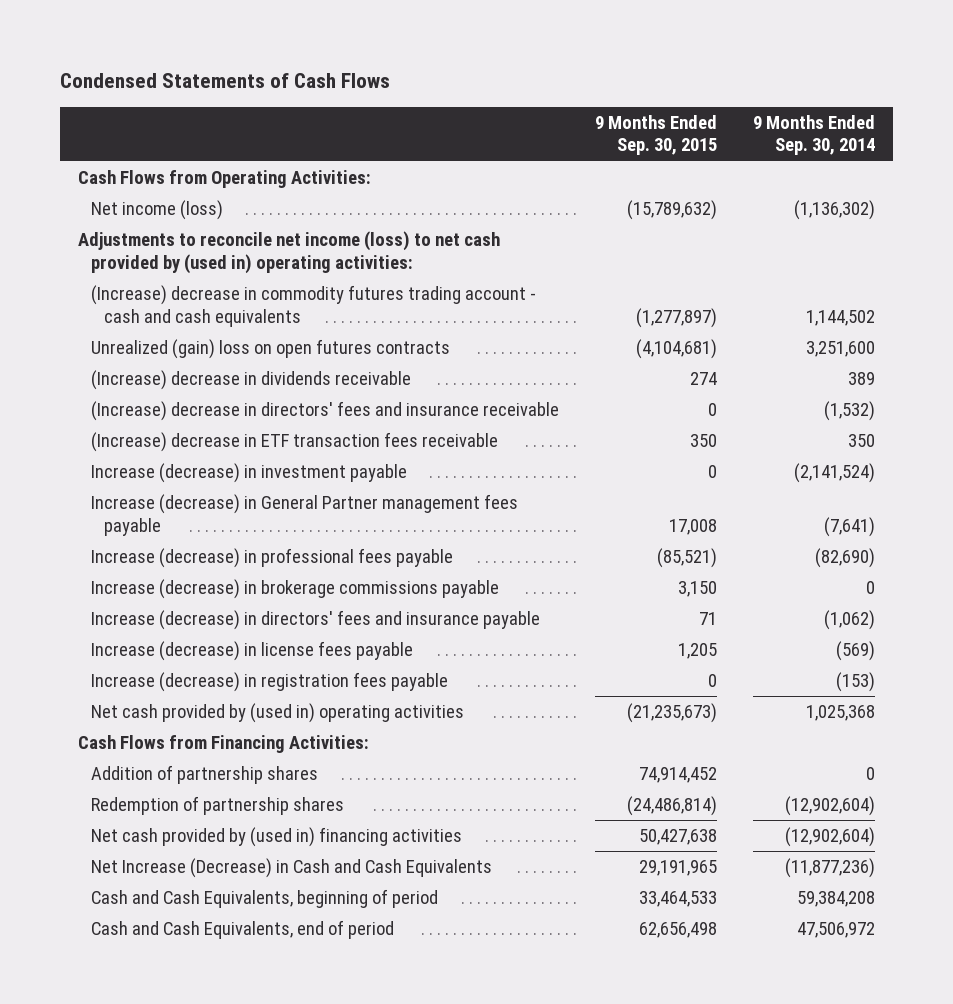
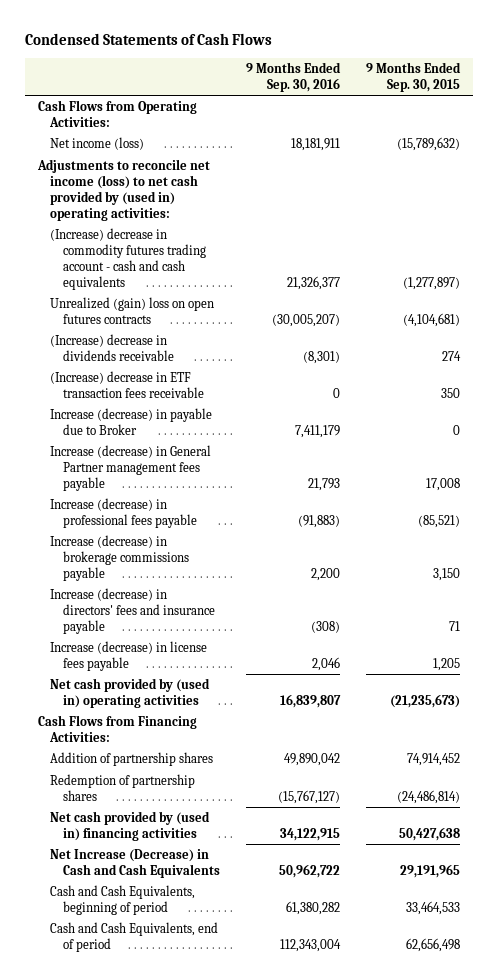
- | 9 Months Ended Sep. 30, 2015 | 9 Months Ended Sep. 30, 2014
+ | 9 Months Ended Sep. 30, 2016 | 9 Months Ended Sep. 30, 2015
- (Increase) decrease in directors' fees and insurance receivable | 0 | (1,532)
- Increase (decrease) in investment payable | 0 | (2,141,524)
+ Increase (decrease) in payable due to Broker | 7,411,179 | 0
- Increase (decrease) in registration fees payable | 0 | (153)

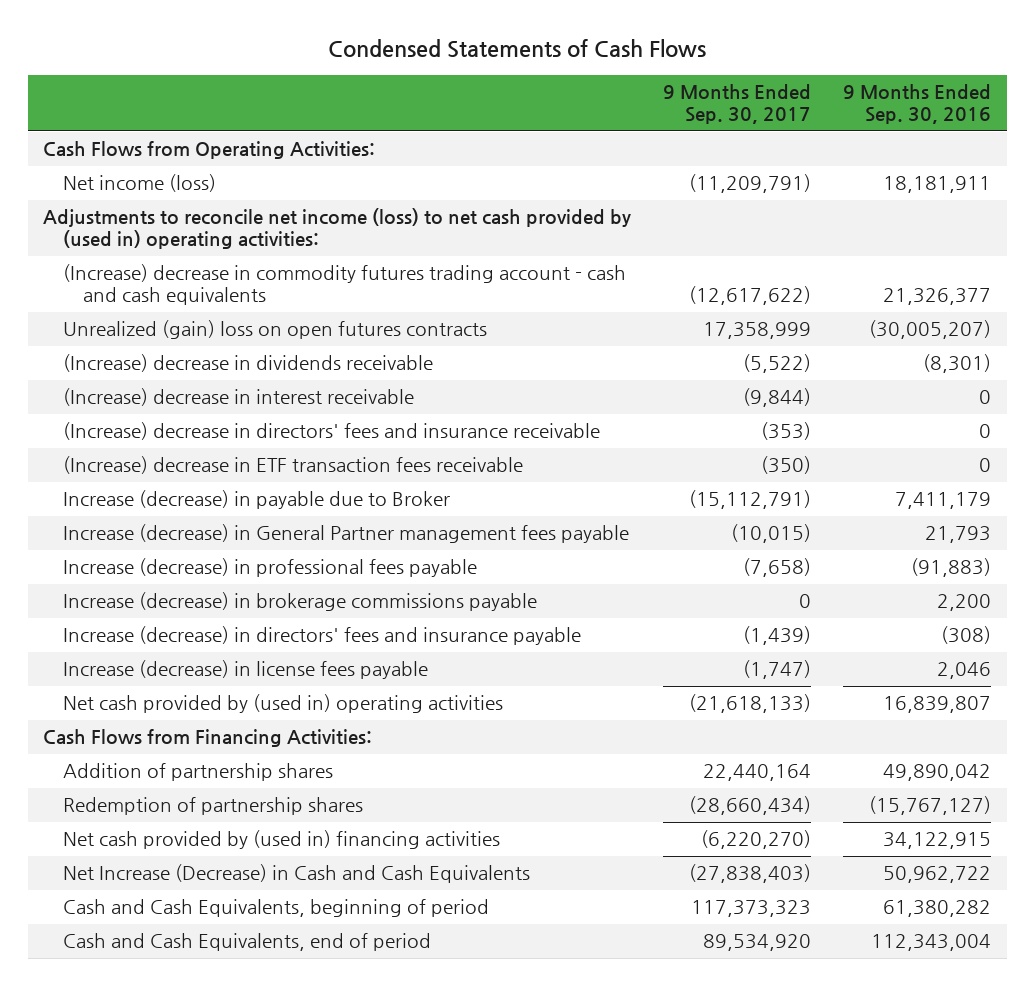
- | 9 Months Ended Sep. 30, 2016 | 9 Months Ended Sep. 30, 2015
+ | 9 Months Ended Sep. 30, 2017 | 9 Months Ended Sep. 30, 2016
+ (Increase) decrease in interest receivable | (9,844) | 0
+ (Increase) decrease in directors' fees and insurance receivable | (353) | 0

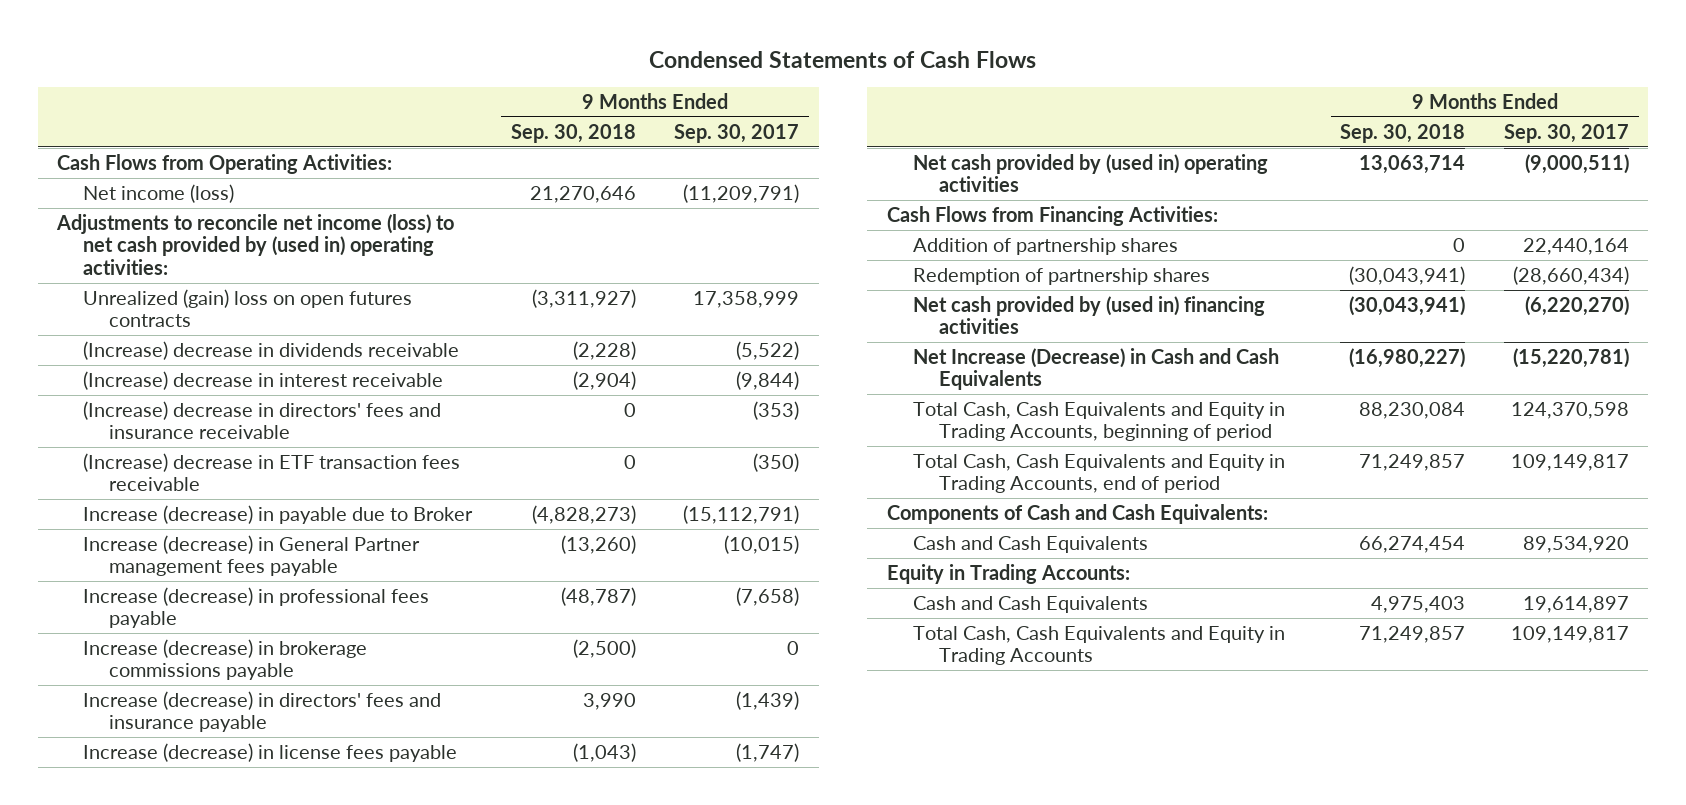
- | 9 Months Ended Sep. 30, 2017 | 9 Months Ended Sep. 30, 2016
+ | 9 Months Ended Sep. 30, 2018 | 9 Months Ended Sep. 30, 2017
- (Increase) decrease in commodity futures trading account - cash and cash equivalents | (12,617,622) | 21,326,377
- Net cash provided by (used in) operating activities | (21,618,133) | 16,839,807
+ Net cash provided by (used in) operating activities | 13,063,714 | (9,000,511)
- Net Increase (Decrease) in Cash and Cash Equivalents | (27,838,403) | 50,962,722
- Cash and Cash Equivalents, beginning of period | 117,373,323 | 61,380,282
- Cash and Cash Equivalents, end of period | 89,534,920 | 112,343,004
+ Net Increase (Decrease) in Cash and Cash Equivalents | (16,980,227) | (15,220,781)
+ Total Cash, Cash Equivalents and Equity in Trading Accounts, beginning of period | 88,230,084 | 124,370,598
+ Total Cash, Cash Equivalents and Equity in Trading Accounts, end of period | 71,249,857 | 109,149,817
+ Components of Cash and Cash Equivalents:
+ Cash and Cash Equivalents | 66,274,454 | 89,534,920
+ Equity in Trading Accounts:
+ Cash and Cash Equivalents | 4,975,403 | 19,614,897
+ Total Cash, Cash Equivalents and Equity in Trading Accounts | 71,249,857 | 109,149,817

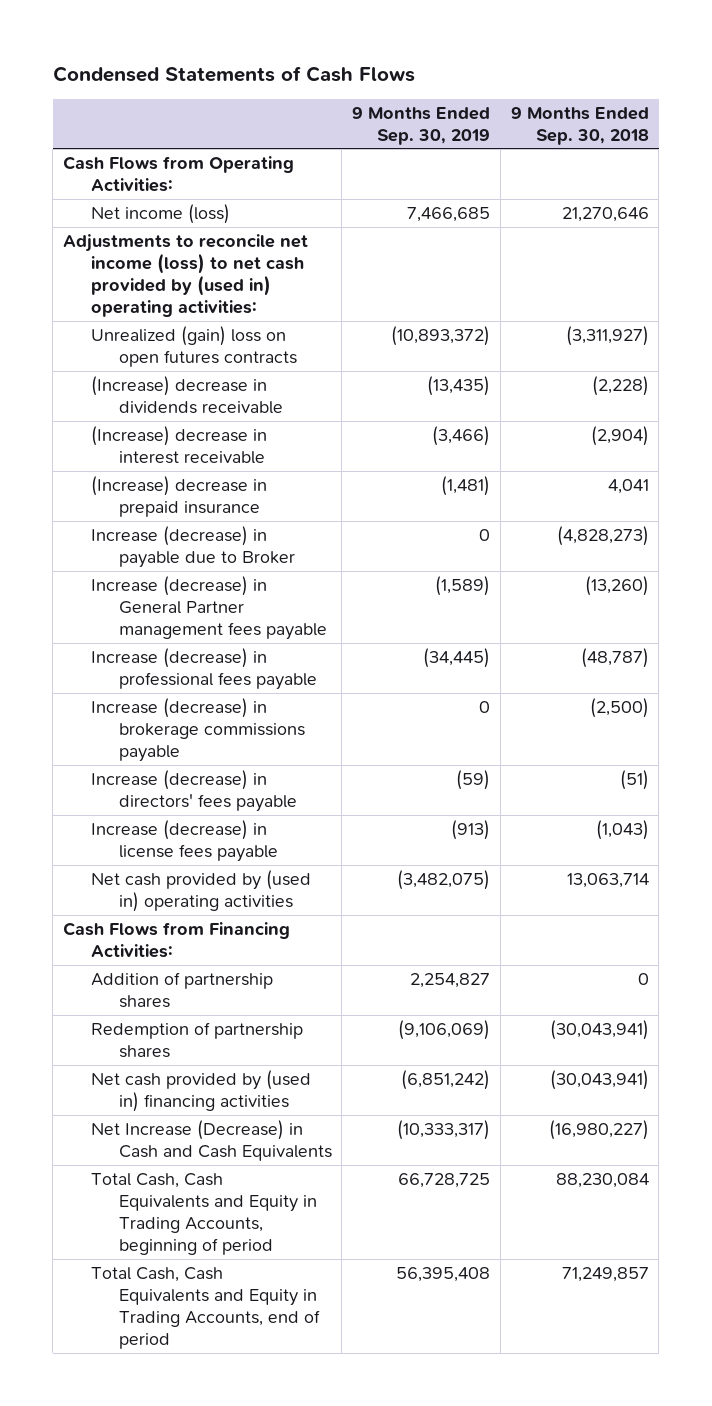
- | 9 Months Ended Sep. 30, 2018 | 9 Months Ended Sep. 30, 2017
+ | 9 Months Ended Sep. 30, 2019 | 9 Months Ended Sep. 30, 2018
- (Increase) decrease in directors' fees and insurance receivable | 0 | (353)
- (Increase) decrease in ETF transaction fees receivable | 0 | (350)
+ (Increase) decrease in prepaid insurance | (1,481) | 4,041
- Increase (decrease) in directors' fees and insurance payable | 3,990 | (1,439)
+ Increase (decrease) in directors' fees payable | (59) | (51)
- Components of Cash and Cash Equivalents:
- Cash and Cash Equivalents | 66,274,454 | 89,534,920
- Equity in Trading Accounts:
- Cash and Cash Equivalents | 4,975,403 | 19,614,897
- Total Cash, Cash Equivalents and Equity in Trading Accounts | 71,249,857 | 109,149,817

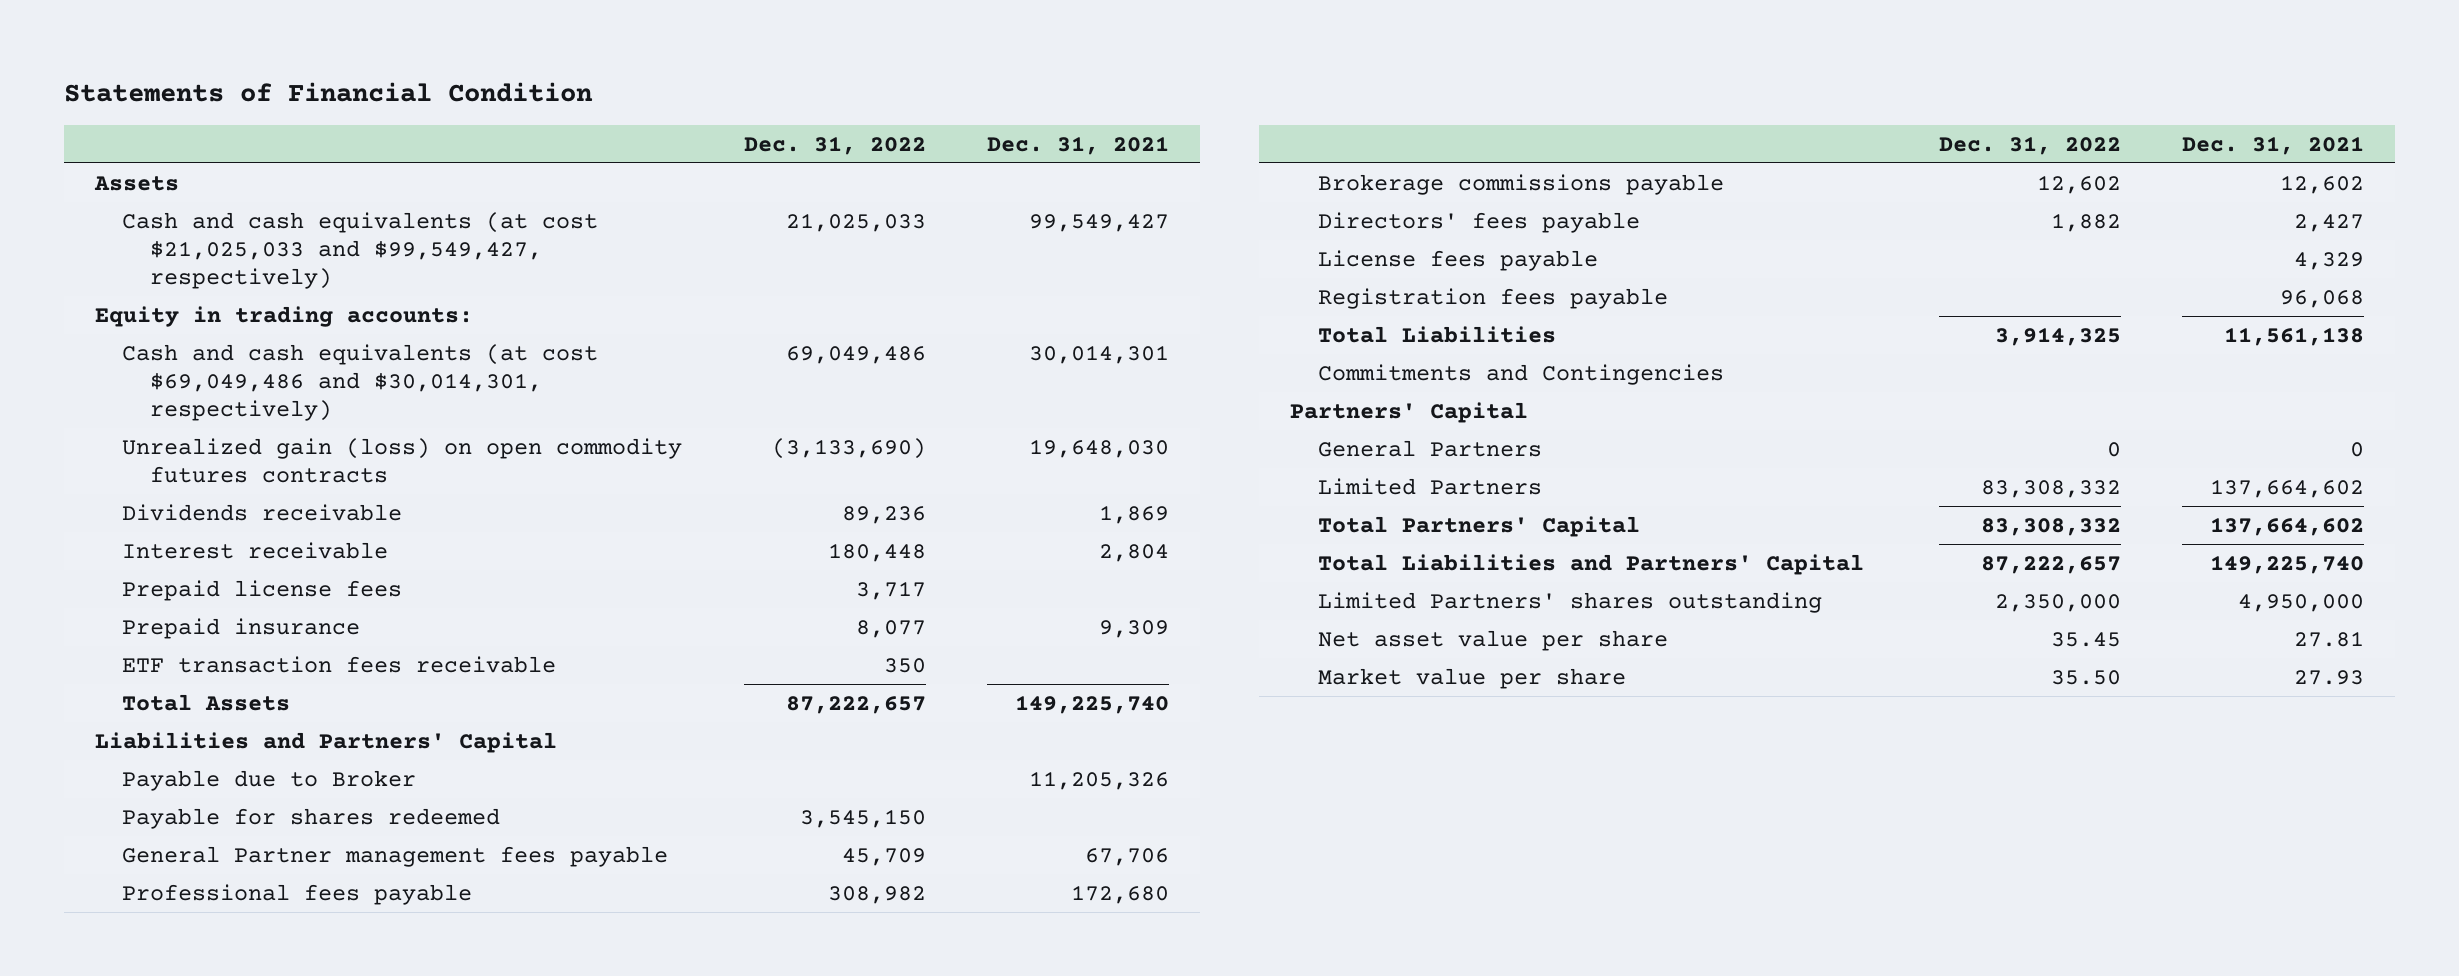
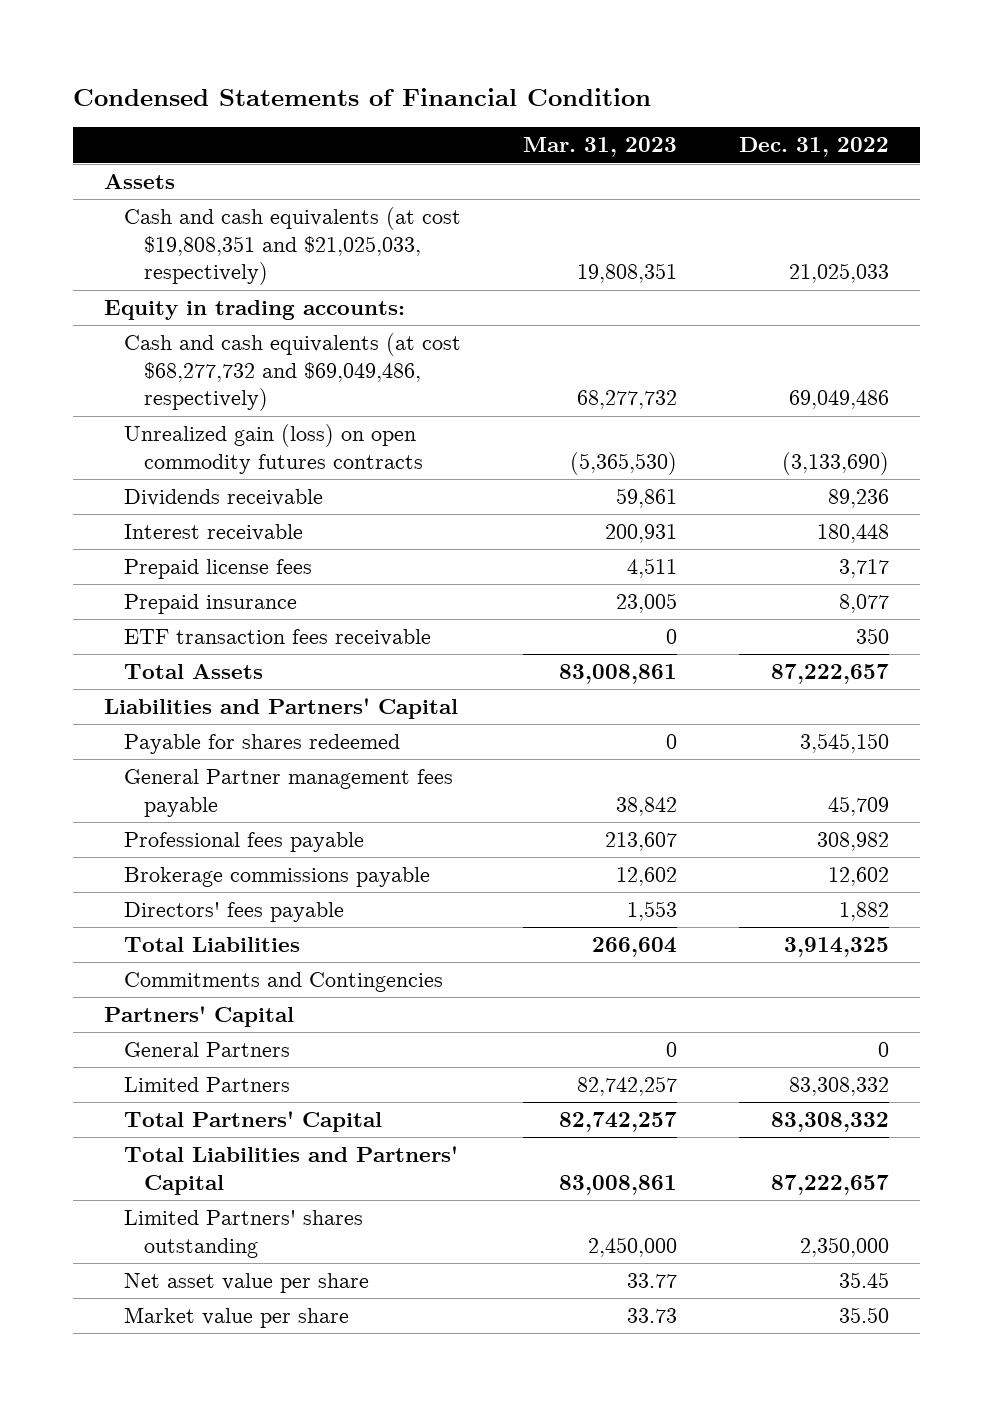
- Statements of Financial Condition
+ Condensed Statements of Financial Condition
- | Dec. 31, 2022 | Dec. 31, 2021
+ | Mar. 31, 2023 | Dec. 31, 2022
- Cash and cash equivalents (at cost $21,025,033 and $99,549,427, respectively) | 21,025,033 | 99,549,427
+ Cash and cash equivalents (at cost $19,808,351 and $21,025,033, respectively) | 19,808,351 | 21,025,033
- Cash and cash equivalents (at cost $69,049,486 and $30,014,301, respectively) | 69,049,486 | 30,014,301
+ Cash and cash equivalents (at cost $68,277,732 and $69,049,486, respectively) | 68,277,732 | 69,049,486
- Payable due to Broker | | 11,205,326
- License fees payable | | 4,329
- Registration fees payable | | 96,068

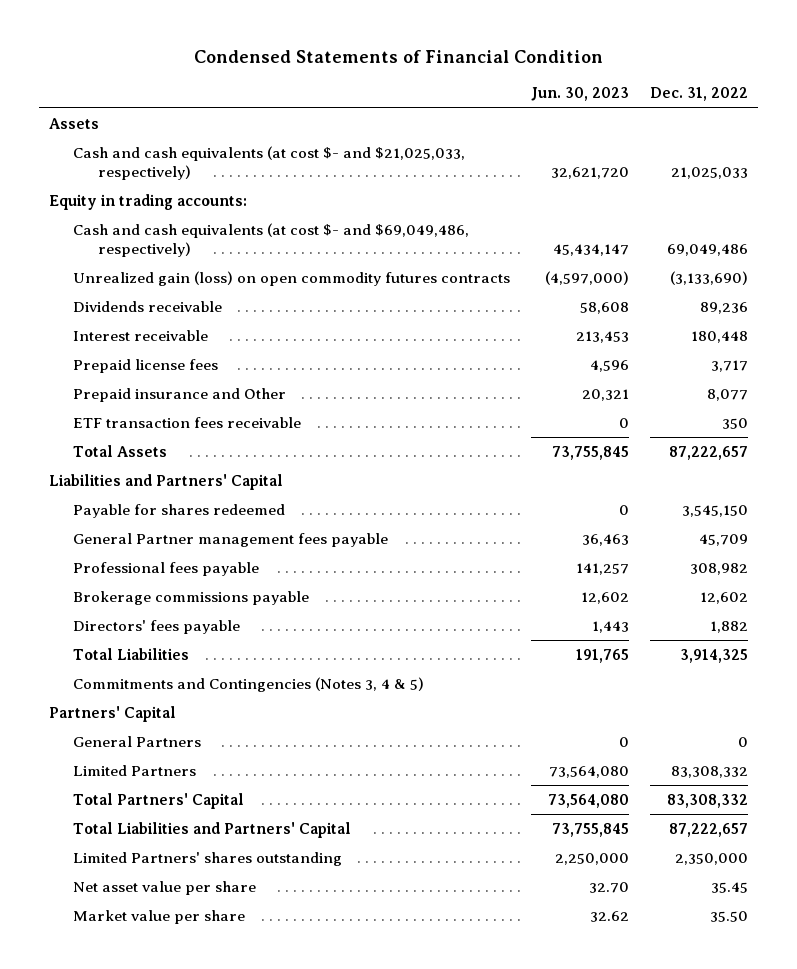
- | Mar. 31, 2023 | Dec. 31, 2022
+ | Jun. 30, 2023 | Dec. 31, 2022
- Cash and cash equivalents (at cost $19,808,351 and $21,025,033, respectively) | 19,808,351 | 21,025,033
+ Cash and cash equivalents (at cost $- and $21,025,033, respectively) | 32,621,720 | 21,025,033
- Cash and cash equivalents (at cost $68,277,732 and $69,049,486, respectively) | 68,277,732 | 69,049,486
+ Cash and cash equivalents (at cost $- and $69,049,486, respectively) | 45,434,147 | 69,049,486
- Prepaid insurance | 23,005 | 8,077
+ Prepaid insurance and Other | 20,321 | 8,077
- Commitments and Contingencies
+ Commitments and Contingencies (Notes 3, 4 & 5)

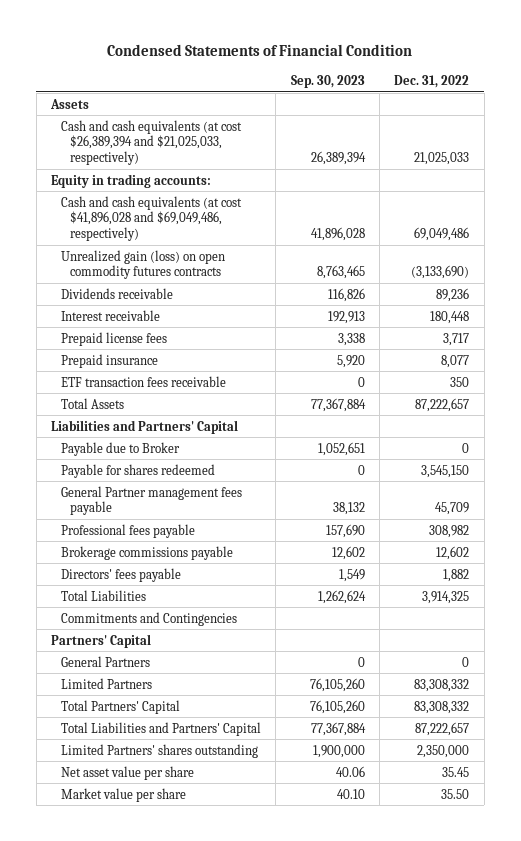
- | Jun. 30, 2023 | Dec. 31, 2022
+ | Sep. 30, 2023 | Dec. 31, 2022
- Cash and cash equivalents (at cost $- and $21,025,033, respectively) | 32,621,720 | 21,025,033
+ Cash and cash equivalents (at cost $26,389,394 and $21,025,033, respectively) | 26,389,394 | 21,025,033
- Cash and cash equivalents (at cost $- and $69,049,486, respectively) | 45,434,147 | 69,049,486
+ Cash and cash equivalents (at cost $41,896,028 and $69,049,486, respectively) | 41,896,028 | 69,049,486
- Prepaid insurance and Other | 20,321 | 8,077
+ Prepaid insurance | 5,920 | 8,077
+ Payable due to Broker | 1,052,651 | 0
- Commitments and Contingencies (Notes 3, 4 & 5)
+ Commitments and Contingencies

